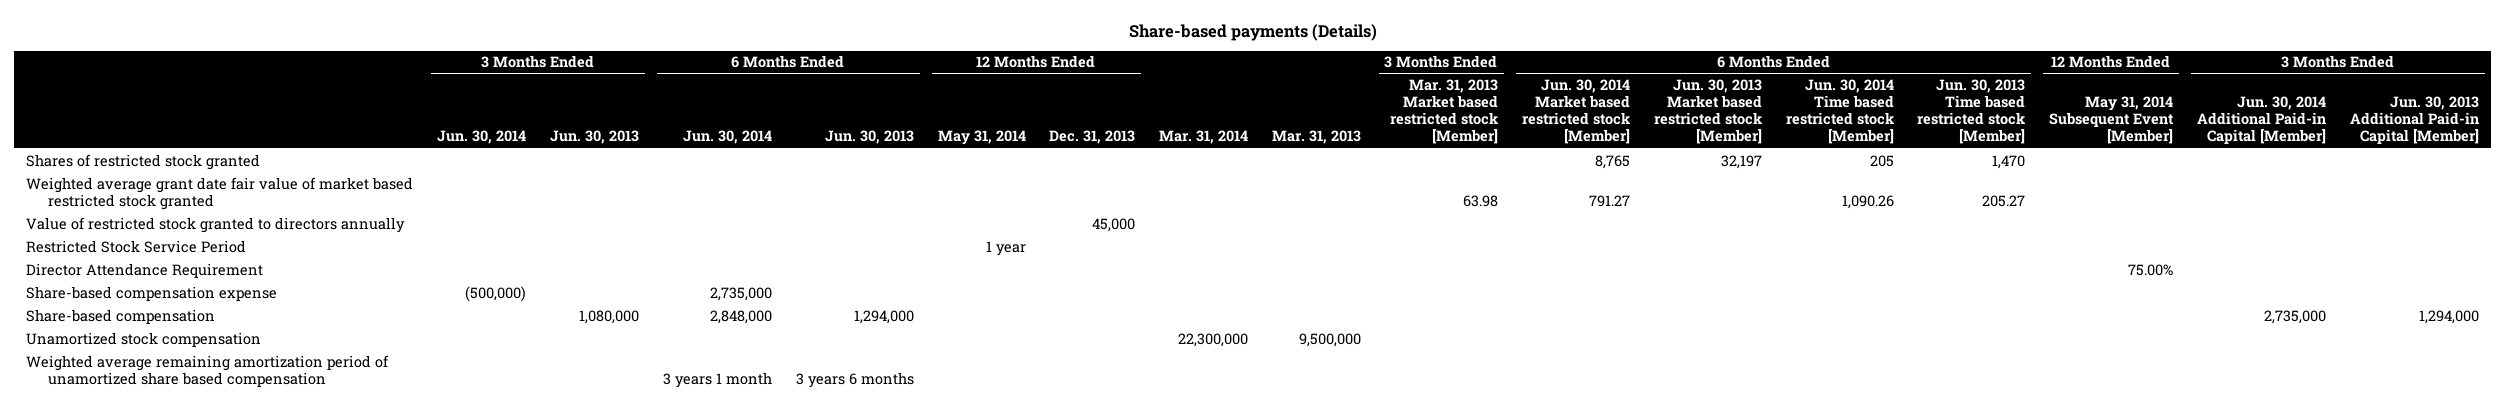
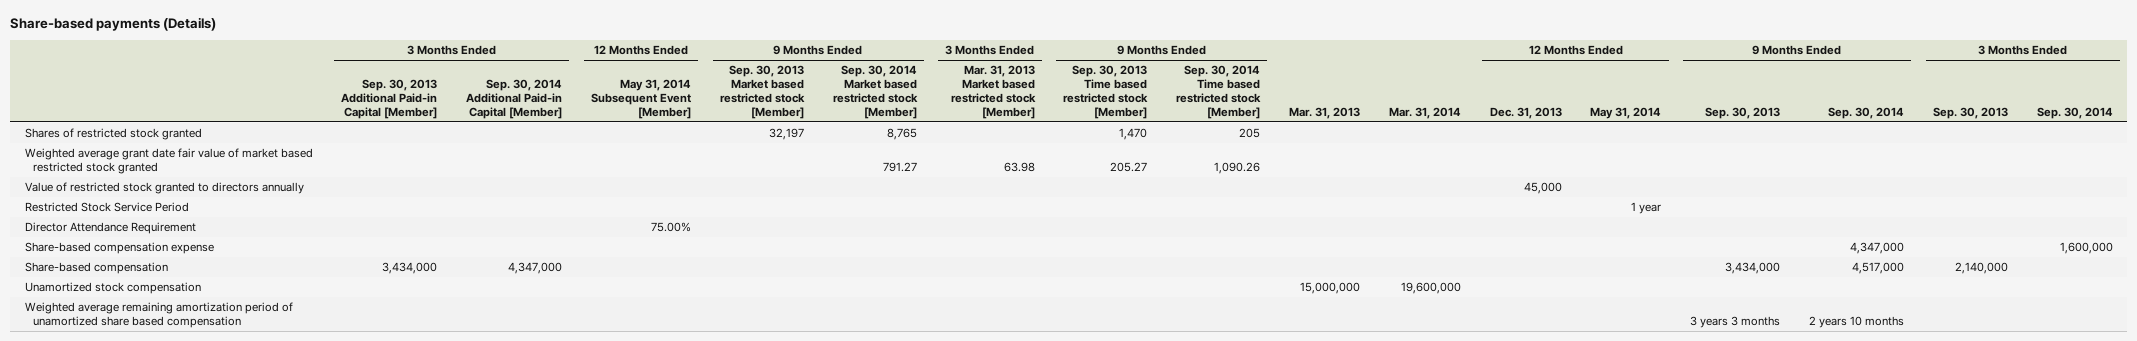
- | 3 Months Ended Jun. 30, 2014 | 3 Months Ended Jun. 30, 2013 | 6 Months Ended Jun. 30, 2014 | 6 Months Ended Jun. 30, 2013 | 12 Months Ended May 31, 2014 | 12 Months Ended Dec. 31, 2013 | Mar. 31, 2014 | Mar. 31, 2013 | 3 Months Ended Mar. 31, 2013 Market based restricted stock [Member] | 6 Months Ended Jun. 30, 2014 Market based restricted stock [Member] | 6 Months Ended Jun. 30, 2013 Market based restricted stock [Member] | 6 Months Ended Jun. 30, 2014 Time based restricted stock [Member] | 6 Months Ended Jun. 30, 2013 Time based restricted stock [Member] | 12 Months Ended May 31, 2014 Subsequent Event [Member] | 3 Months Ended Jun. 30, 2014 Additional Paid-in Capital [Member] | 3 Months Ended Jun. 30, 2013 Additional Paid-in Capital [Member]
+ | 3 Months Ended Sep. 30, 2013 Additional Paid-in Capital [Member] | 3 Months Ended Sep. 30, 2014 Additional Paid-in Capital [Member] | 12 Months Ended May 31, 2014 Subsequent Event [Member] | 9 Months Ended Sep. 30, 2013 Market based restricted stock [Member] | 9 Months Ended Sep. 30, 2014 Market based restricted stock [Member] | 3 Months Ended Mar. 31, 2013 Market based restricted stock [Member] | 9 Months Ended Sep. 30, 2013 Time based restricted stock [Member] | 9 Months Ended Sep. 30, 2014 Time based restricted stock [Member] | Mar. 31, 2013 | Mar. 31, 2014 | 12 Months Ended Dec. 31, 2013 | 12 Months Ended May 31, 2014 | 9 Months Ended Sep. 30, 2013 | 9 Months Ended Sep. 30, 2014 | 3 Months Ended Sep. 30, 2013 | 3 Months Ended Sep. 30, 2014
- Unamortized stock compensation | | | | | | | 22,300,000 | 9,500,000 | | | | | | | |
+ Unamortized stock compensation | | | | | | | | | 15,000,000 | 19,600,000 | | | | | |

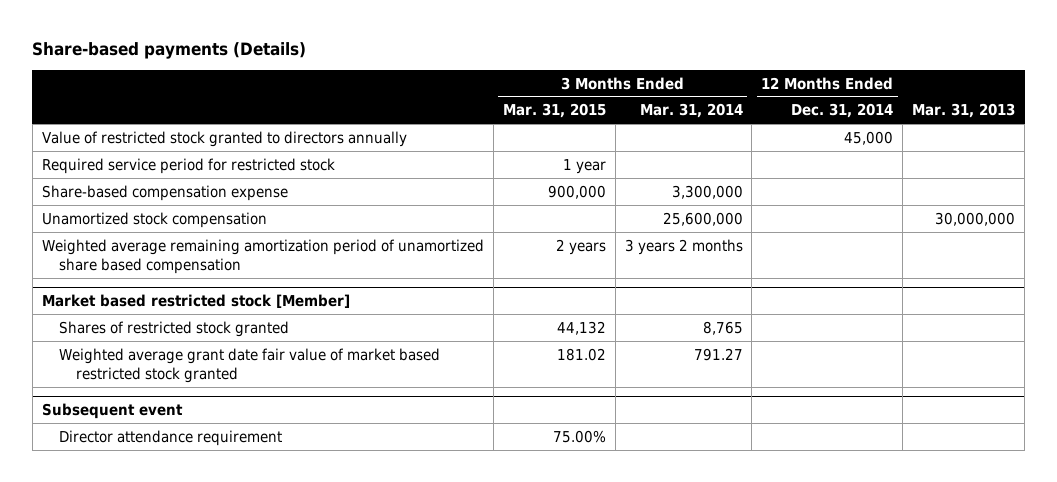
- | 3 Months Ended Sep. 30, 2013 Additional Paid-in Capital [Member] | 3 Months Ended Sep. 30, 2014 Additional Paid-in Capital [Member] | 12 Months Ended May 31, 2014 Subsequent Event [Member] | 9 Months Ended Sep. 30, 2013 Market based restricted stock [Member] | 9 Months Ended Sep. 30, 2014 Market based restricted stock [Member] | 3 Months Ended Mar. 31, 2013 Market based restricted stock [Member] | 9 Months Ended Sep. 30, 2013 Time based restricted stock [Member] | 9 Months Ended Sep. 30, 2014 Time based restricted stock [Member] | Mar. 31, 2013 | Mar. 31, 2014 | 12 Months Ended Dec. 31, 2013 | 12 Months Ended May 31, 2014 | 9 Months Ended Sep. 30, 2013 | 9 Months Ended Sep. 30, 2014 | 3 Months Ended Sep. 30, 2013 | 3 Months Ended Sep. 30, 2014
+ | 3 Months Ended Mar. 31, 2015 | 3 Months Ended Mar. 31, 2014 | 12 Months Ended Dec. 31, 2014 | Mar. 31, 2013
- Shares of restricted stock granted | | | | 32,197 | 8,765 | | 1,470 | 205 | | | | | | | |
- Weighted average grant date fair value of market based restricted stock granted | | | | | 791.27 | 63.98 | 205.27 | 1,090.26 | | | | | | | |
- Restricted Stock Service Period | | | | | | | | | | | | 1 year | | | |
- Director Attendance Requirement | | | 75.00% | | | | | | | | | | | | |
+ Required service period for restricted stock | 1 year | | |
- Share-based compensation | 3,434,000 | 4,347,000 | | | | | | | | | | | 3,434,000 | 4,517,000 | 2,140,000 |
- Unamortized stock compensation | | | | | | | | | 15,000,000 | 19,600,000 | | | | | |
+ Unamortized stock compensation | | 25,600,000 | | 30,000,000
+ Market based restricted stock [Member]
+ Shares of restricted stock granted | 44,132 | 8,765 | |
+ Weighted average grant date fair value of market based restricted stock granted | 181.02 | 791.27 | |
+ Subsequent event
+ Director attendance requirement | 75.00% | | |

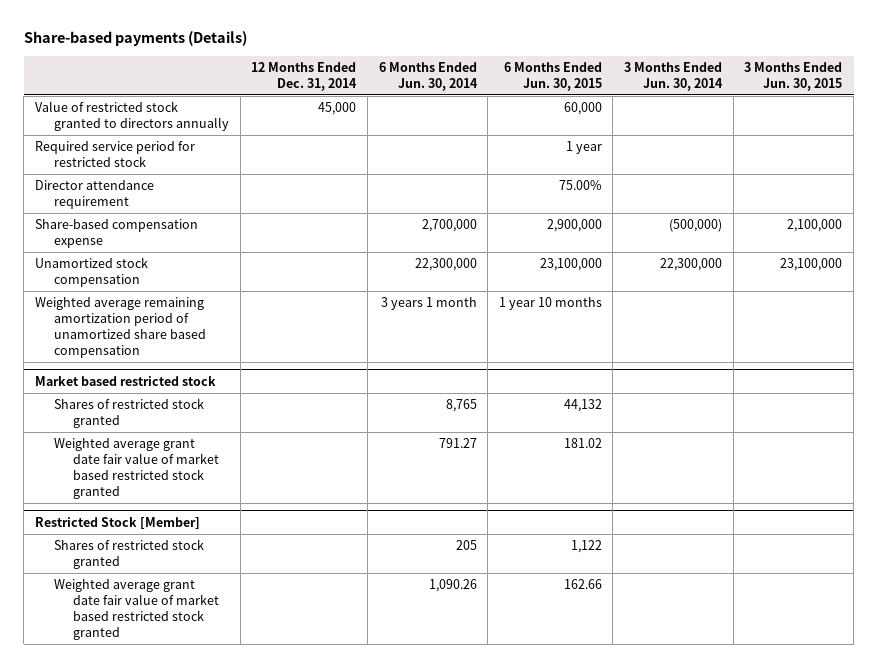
- | 3 Months Ended Mar. 31, 2015 | 3 Months Ended Mar. 31, 2014 | 12 Months Ended Dec. 31, 2014 | Mar. 31, 2013
+ | 12 Months Ended Dec. 31, 2014 | 6 Months Ended Jun. 30, 2014 | 6 Months Ended Jun. 30, 2015 | 3 Months Ended Jun. 30, 2014 | 3 Months Ended Jun. 30, 2015
+ Director attendance requirement | | | 75.00% | |
- Market based restricted stock [Member]
+ Market based restricted stock
- Subsequent event
- Director attendance requirement | 75.00% | | |
+ Restricted Stock [Member]
+ Shares of restricted stock granted | | 205 | 1,122 | |
+ Weighted average grant date fair value of market based restricted stock granted | | 1,090.26 | 162.66 | |

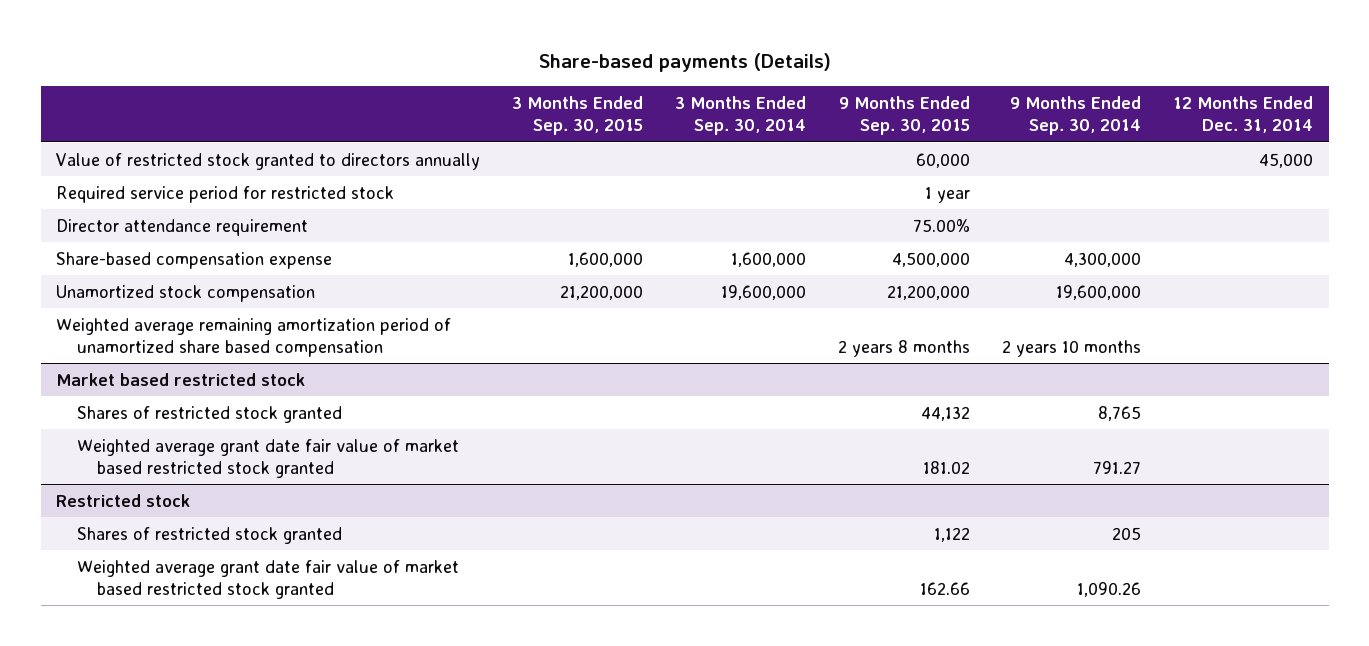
- | 12 Months Ended Dec. 31, 2014 | 6 Months Ended Jun. 30, 2014 | 6 Months Ended Jun. 30, 2015 | 3 Months Ended Jun. 30, 2014 | 3 Months Ended Jun. 30, 2015
+ | 3 Months Ended Sep. 30, 2015 | 3 Months Ended Sep. 30, 2014 | 9 Months Ended Sep. 30, 2015 | 9 Months Ended Sep. 30, 2014 | 12 Months Ended Dec. 31, 2014
- Restricted Stock [Member]
+ Restricted stock

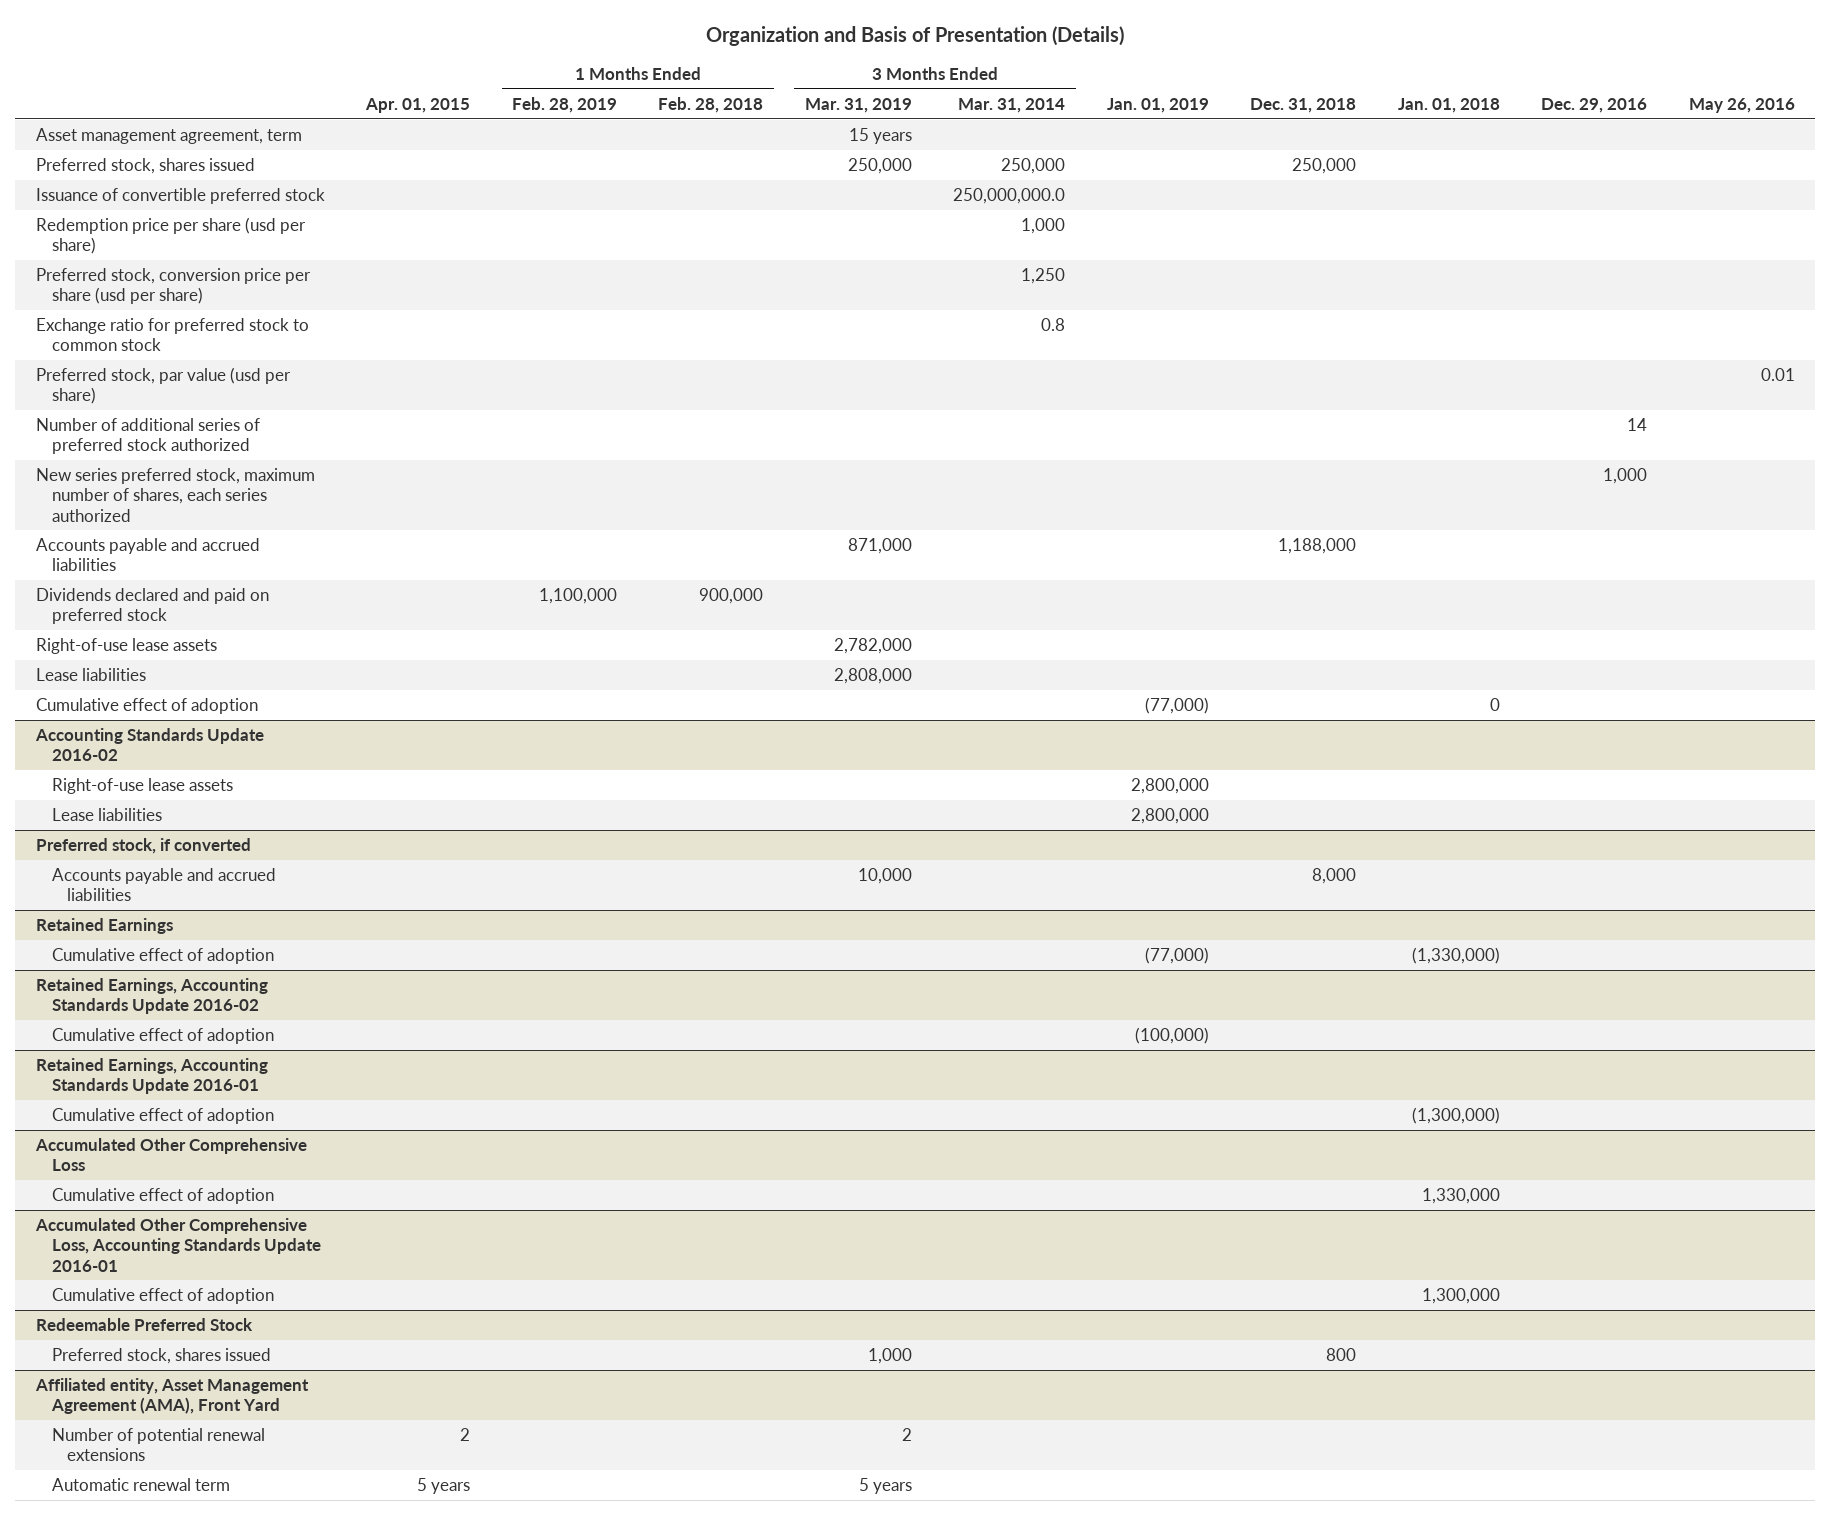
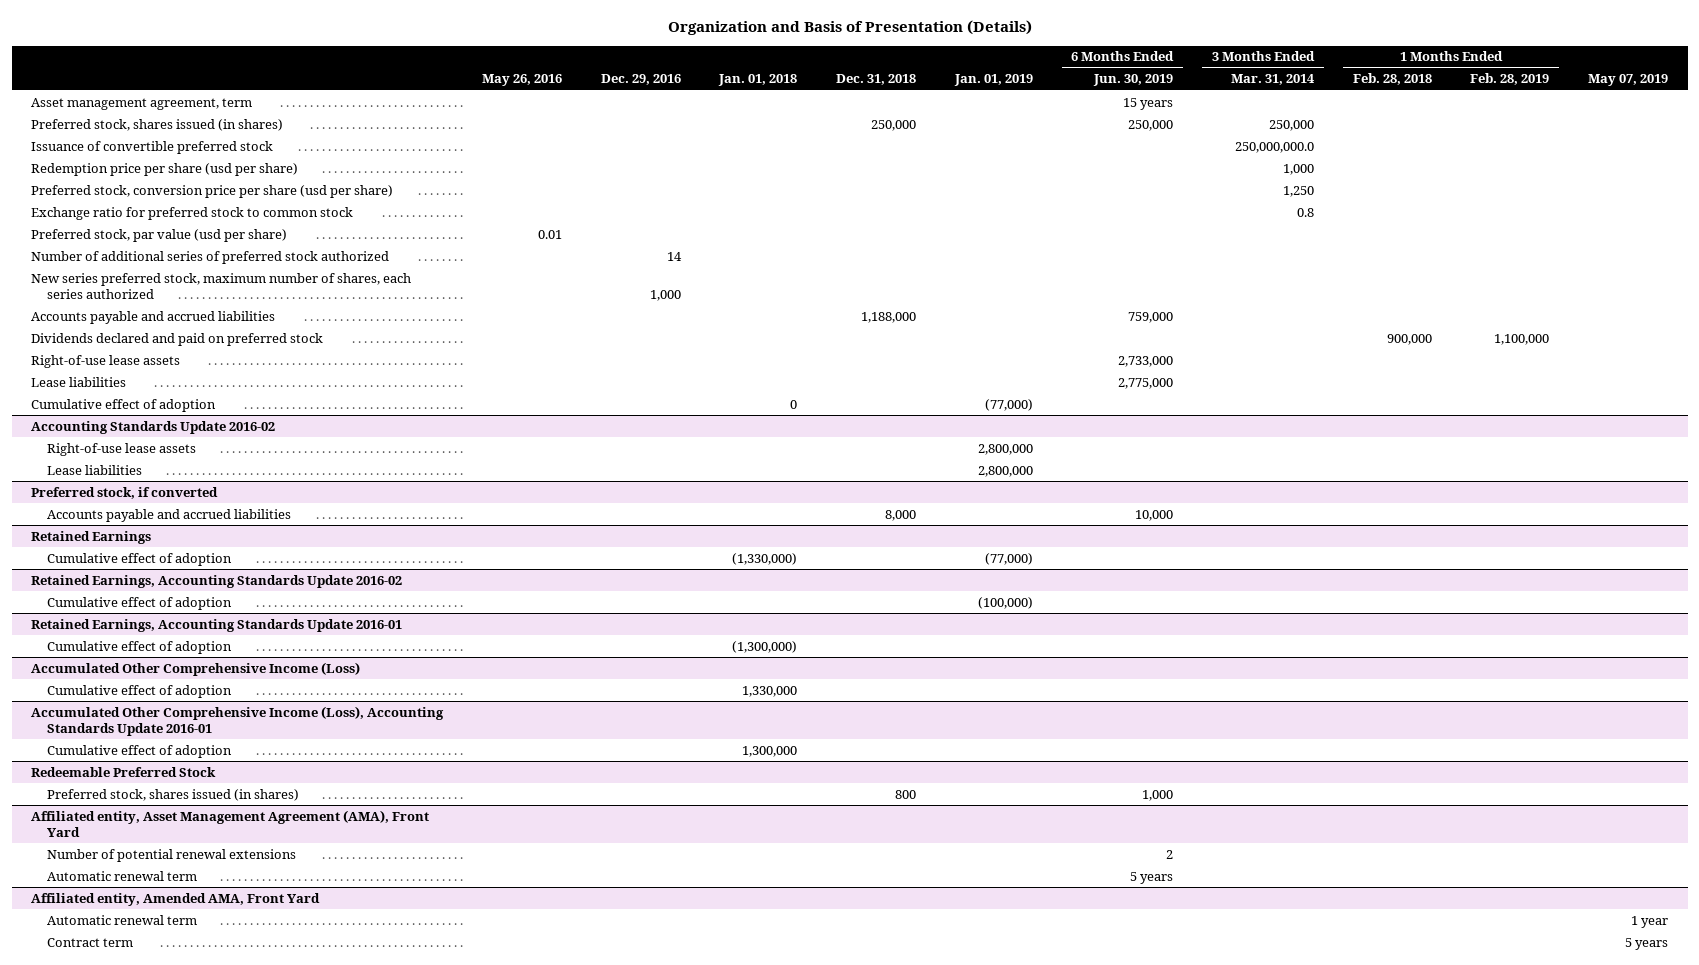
- | Apr. 01, 2015 | 1 Months Ended Feb. 28, 2019 | 1 Months Ended Feb. 28, 2018 | 3 Months Ended Mar. 31, 2019 | 3 Months Ended Mar. 31, 2014 | Jan. 01, 2019 | Dec. 31, 2018 | Jan. 01, 2018 | Dec. 29, 2016 | May 26, 2016
+ | May 26, 2016 | Dec. 29, 2016 | Jan. 01, 2018 | Dec. 31, 2018 | Jan. 01, 2019 | 6 Months Ended Jun. 30, 2019 | 3 Months Ended Mar. 31, 2014 | 1 Months Ended Feb. 28, 2018 | 1 Months Ended Feb. 28, 2019 | May 07, 2019
- Preferred stock, shares issued | | | | 250,000 | 250,000 | | 250,000 | | |
+ Preferred stock, shares issued (in shares) | | | | 250,000 | | 250,000 | 250,000 | | |
- Accumulated Other Comprehensive Loss
+ Accumulated Other Comprehensive Income (Loss)
- Accumulated Other Comprehensive Loss, Accounting Standards Update 2016-01
+ Accumulated Other Comprehensive Income (Loss), Accounting Standards Update 2016-01
@ Redeemable Preferred Stock
- Preferred stock, shares issued | | | | 1,000 | | | 800 | | |
+ Preferred stock, shares issued (in shares) | | | | 800 | | 1,000 | | | |
+ Affiliated entity, Amended AMA, Front Yard
+ Automatic renewal term | | | | | | | | | | 1 year
+ Contract term | | | | | | | | | | 5 years

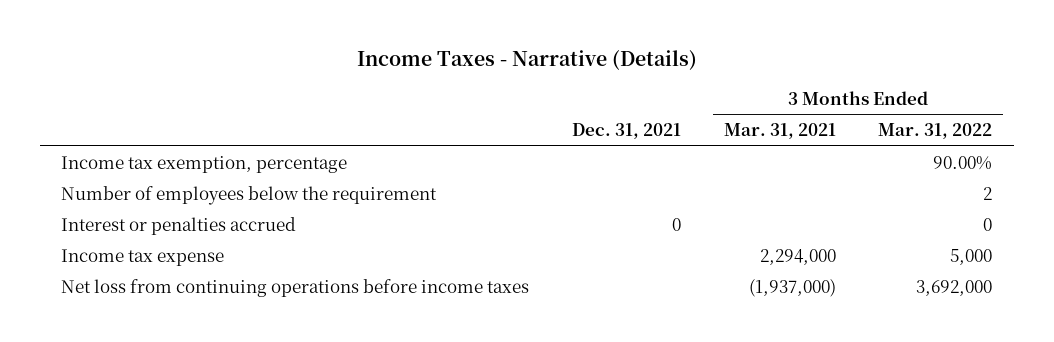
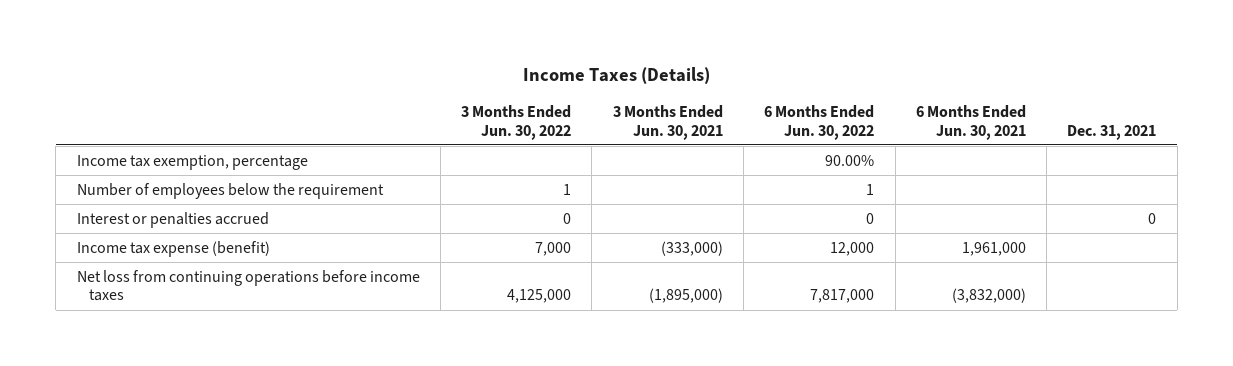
- Income Taxes - Narrative (Details)
+ Income Taxes (Details)
- | Dec. 31, 2021 | 3 Months Ended Mar. 31, 2021 | 3 Months Ended Mar. 31, 2022
+ | 3 Months Ended Jun. 30, 2022 | 3 Months Ended Jun. 30, 2021 | 6 Months Ended Jun. 30, 2022 | 6 Months Ended Jun. 30, 2021 | Dec. 31, 2021
- Income tax expense | | 2,294,000 | 5,000
+ Income tax expense (benefit) | 7,000 | (333,000) | 12,000 | 1,961,000 |

